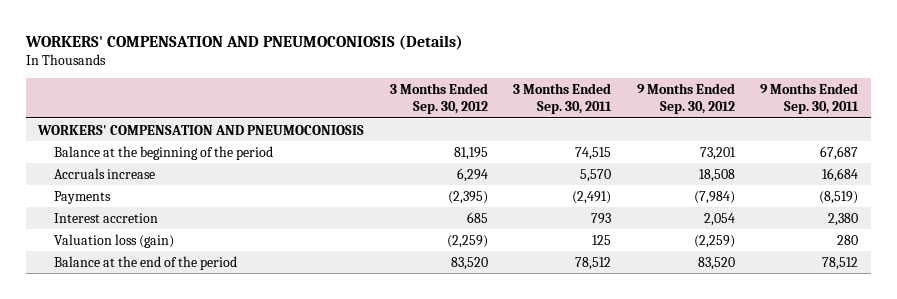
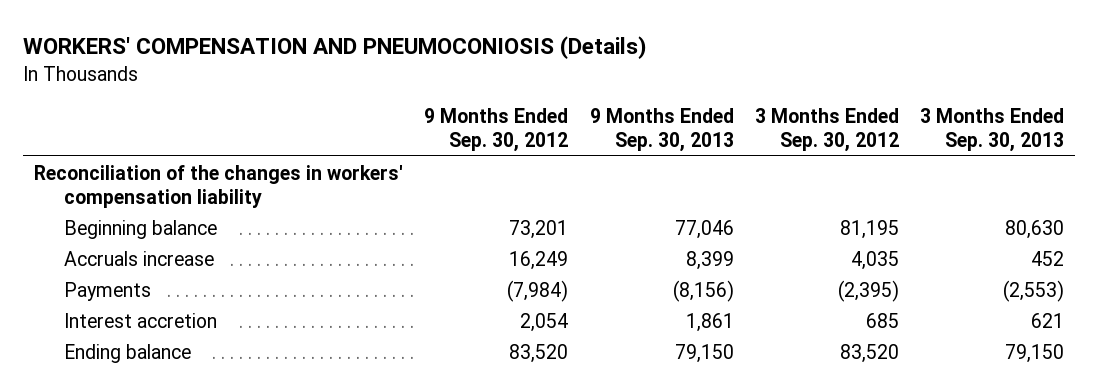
- | 3 Months Ended Sep. 30, 2012 | 3 Months Ended Sep. 30, 2011 | 9 Months Ended Sep. 30, 2012 | 9 Months Ended Sep. 30, 2011
+ | 9 Months Ended Sep. 30, 2012 | 9 Months Ended Sep. 30, 2013 | 3 Months Ended Sep. 30, 2012 | 3 Months Ended Sep. 30, 2013
- WORKERS' COMPENSATION AND PNEUMOCONIOSIS
- Balance at the beginning of the period | 81,195 | 74,515 | 73,201 | 67,687
- Accruals increase | 6,294 | 5,570 | 18,508 | 16,684
+ Reconciliation of the changes in workers' compensation liability
+ Beginning balance | 73,201 | 77,046 | 81,195 | 80,630
+ Accruals increase | 16,249 | 8,399 | 4,035 | 452
- Valuation loss (gain) | (2,259) | 125 | (2,259) | 280
- Balance at the end of the period | 83,520 | 78,512 | 83,520 | 78,512
+ Ending balance | 83,520 | 79,150 | 83,520 | 79,150

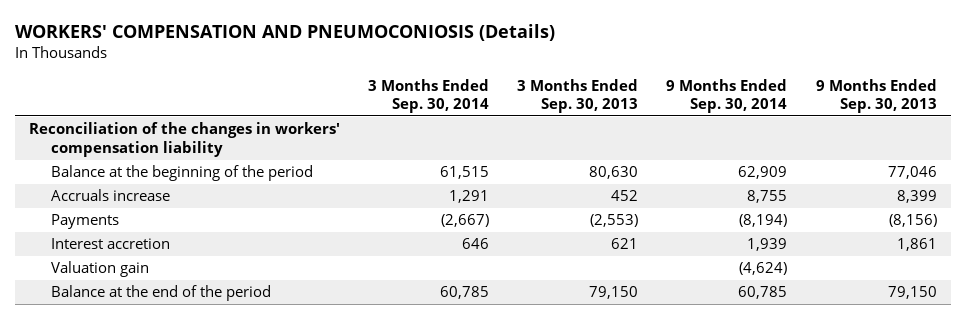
- | 9 Months Ended Sep. 30, 2012 | 9 Months Ended Sep. 30, 2013 | 3 Months Ended Sep. 30, 2012 | 3 Months Ended Sep. 30, 2013
+ | 3 Months Ended Sep. 30, 2014 | 3 Months Ended Sep. 30, 2013 | 9 Months Ended Sep. 30, 2014 | 9 Months Ended Sep. 30, 2013
- Beginning balance | 73,201 | 77,046 | 81,195 | 80,630
+ Balance at the beginning of the period | 61,515 | 80,630 | 62,909 | 77,046
- Ending balance | 83,520 | 79,150 | 83,520 | 79,150
+ Valuation gain | | | (4,624) |
+ Balance at the end of the period | 60,785 | 79,150 | 60,785 | 79,150

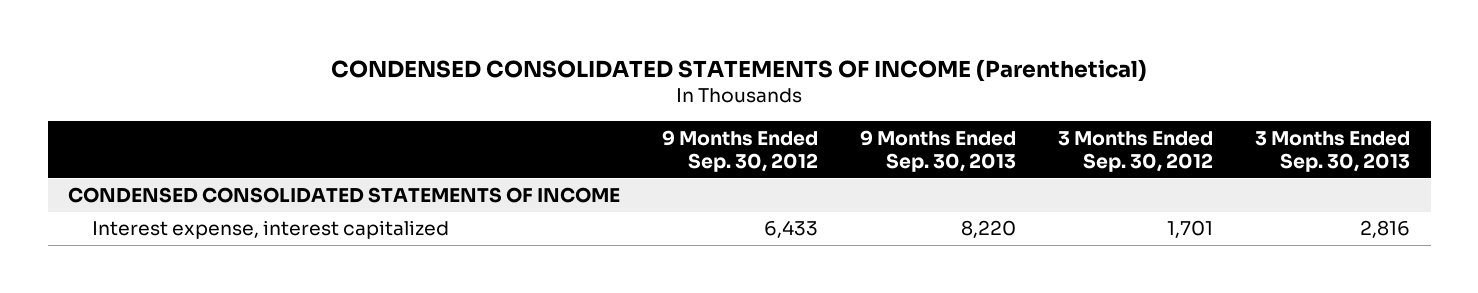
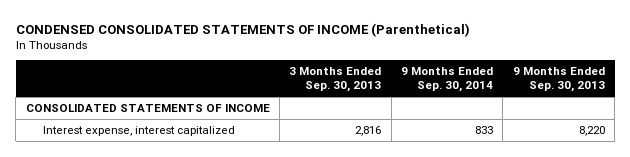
- | 9 Months Ended Sep. 30, 2012 | 9 Months Ended Sep. 30, 2013 | 3 Months Ended Sep. 30, 2012 | 3 Months Ended Sep. 30, 2013
+ | 3 Months Ended Sep. 30, 2013 | 9 Months Ended Sep. 30, 2014 | 9 Months Ended Sep. 30, 2013
- CONDENSED CONSOLIDATED STATEMENTS OF INCOME
+ CONSOLIDATED STATEMENTS OF INCOME

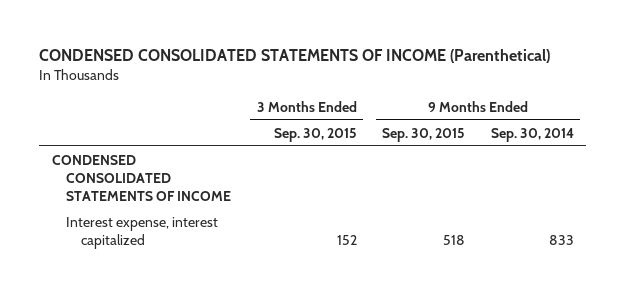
- | 3 Months Ended Sep. 30, 2013 | 9 Months Ended Sep. 30, 2014 | 9 Months Ended Sep. 30, 2013
+ | 3 Months Ended Sep. 30, 2015 | 9 Months Ended Sep. 30, 2015 | 9 Months Ended Sep. 30, 2014
- CONSOLIDATED STATEMENTS OF INCOME
+ CONDENSED CONSOLIDATED STATEMENTS OF INCOME

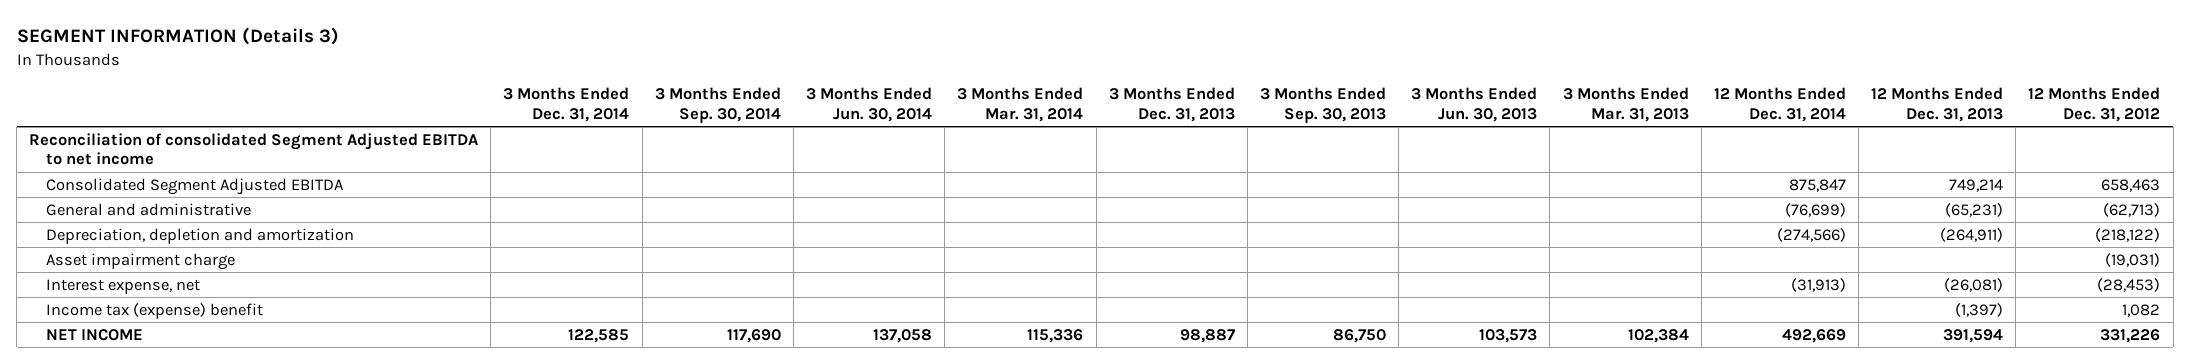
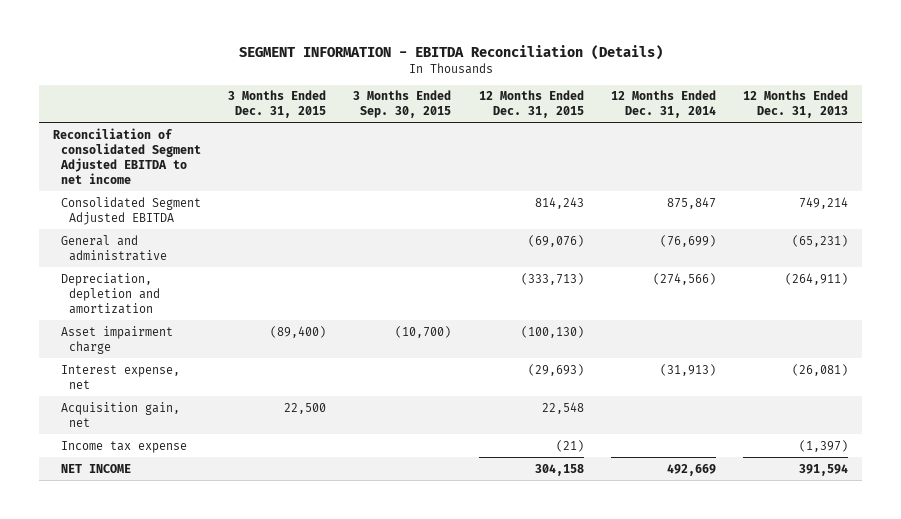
- SEGMENT INFORMATION (Details 3)
+ SEGMENT INFORMATION - EBITDA Reconciliation (Details)
- | 3 Months Ended Dec. 31, 2014 | 3 Months Ended Sep. 30, 2014 | 3 Months Ended Jun. 30, 2014 | 3 Months Ended Mar. 31, 2014 | 3 Months Ended Dec. 31, 2013 | 3 Months Ended Sep. 30, 2013 | 3 Months Ended Jun. 30, 2013 | 3 Months Ended Mar. 31, 2013 | 12 Months Ended Dec. 31, 2014 | 12 Months Ended Dec. 31, 2013 | 12 Months Ended Dec. 31, 2012
+ | 3 Months Ended Dec. 31, 2015 | 3 Months Ended Sep. 30, 2015 | 12 Months Ended Dec. 31, 2015 | 12 Months Ended Dec. 31, 2014 | 12 Months Ended Dec. 31, 2013
- Income tax (expense) benefit | | | | | | | | | | (1,397) | 1,082
+ Acquisition gain, net | 22,500 | | 22,548 | |
+ Income tax expense | | | (21) | | (1,397)

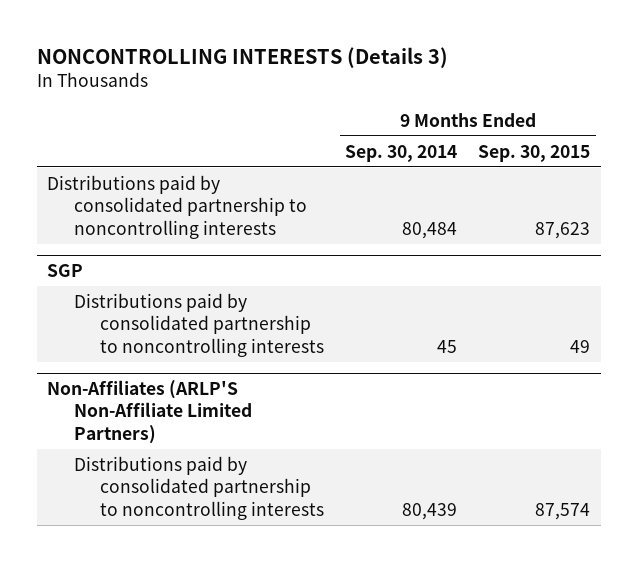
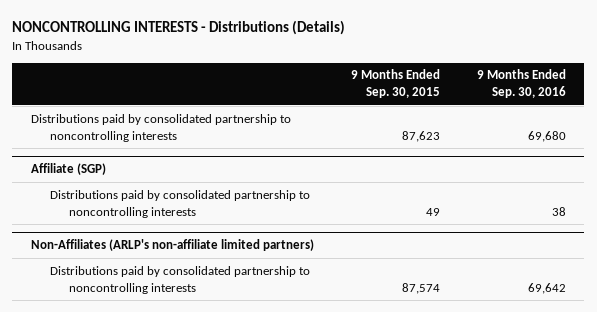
- NONCONTROLLING INTERESTS (Details 3)
+ NONCONTROLLING INTERESTS - Distributions (Details)
- | 9 Months Ended Sep. 30, 2014 | 9 Months Ended Sep. 30, 2015
+ | 9 Months Ended Sep. 30, 2015 | 9 Months Ended Sep. 30, 2016
- SGP
+ Affiliate (SGP)
- Non-Affiliates (ARLP'S Non-Affiliate Limited Partners)
+ Non-Affiliates (ARLP's non-affiliate limited partners)

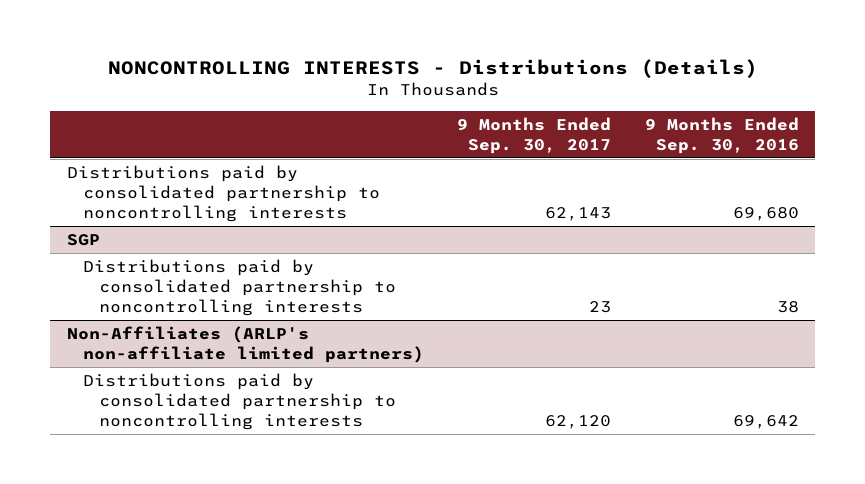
- | 9 Months Ended Sep. 30, 2015 | 9 Months Ended Sep. 30, 2016
+ | 9 Months Ended Sep. 30, 2017 | 9 Months Ended Sep. 30, 2016
- Affiliate (SGP)
+ SGP

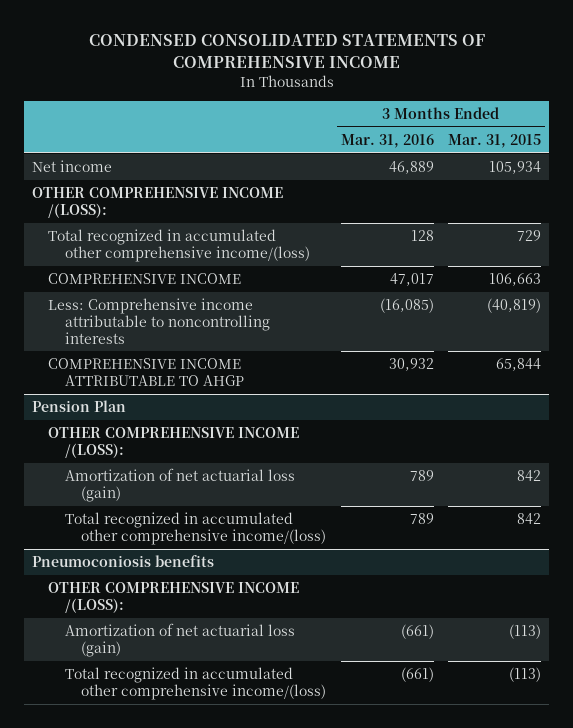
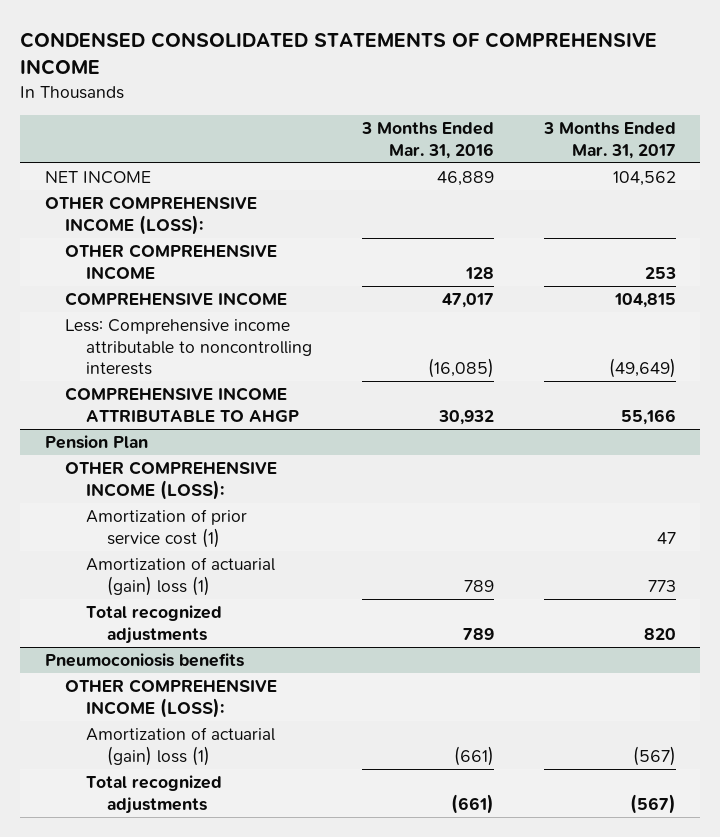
- | 3 Months Ended Mar. 31, 2016 | 3 Months Ended Mar. 31, 2015
+ | 3 Months Ended Mar. 31, 2016 | 3 Months Ended Mar. 31, 2017
- Net income | 46,889 | 105,934
- OTHER COMPREHENSIVE INCOME /(LOSS):
- Total recognized in accumulated other comprehensive income/(loss) | 128 | 729
+ NET INCOME | 46,889 | 104,562
+ OTHER COMPREHENSIVE INCOME (LOSS):
+ OTHER COMPREHENSIVE INCOME | 128 | 253
@ Pension Plan
- OTHER COMPREHENSIVE INCOME /(LOSS):
- Amortization of net actuarial loss (gain) | 789 | 842
- Total recognized in accumulated other comprehensive income/(loss) | 789 | 842
+ OTHER COMPREHENSIVE INCOME (LOSS):
+ Amortization of prior service cost (1) | | 47
+ Amortization of actuarial (gain) loss (1) | 789 | 773
+ Total recognized adjustments | 789 | 820
@ Pneumoconiosis benefits
- OTHER COMPREHENSIVE INCOME /(LOSS):
- Amortization of net actuarial loss (gain) | (661) | (113)
- Total recognized in accumulated other comprehensive income/(loss) | (661) | (113)
+ OTHER COMPREHENSIVE INCOME (LOSS):
+ Amortization of actuarial (gain) loss (1) | (661) | (567)
+ Total recognized adjustments | (661) | (567)

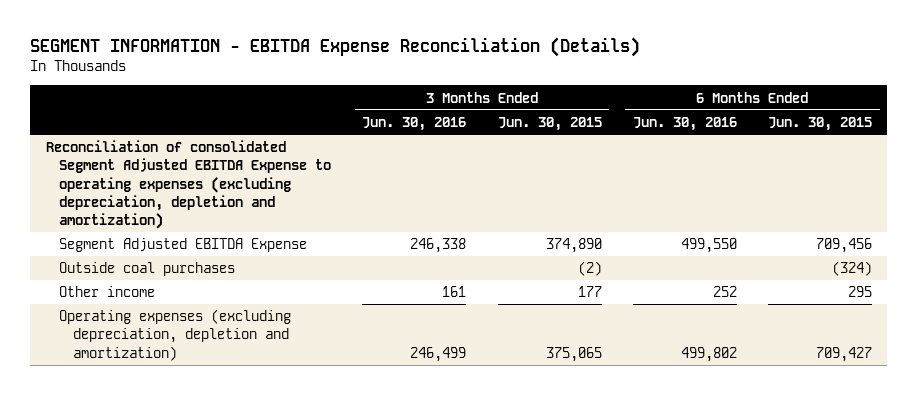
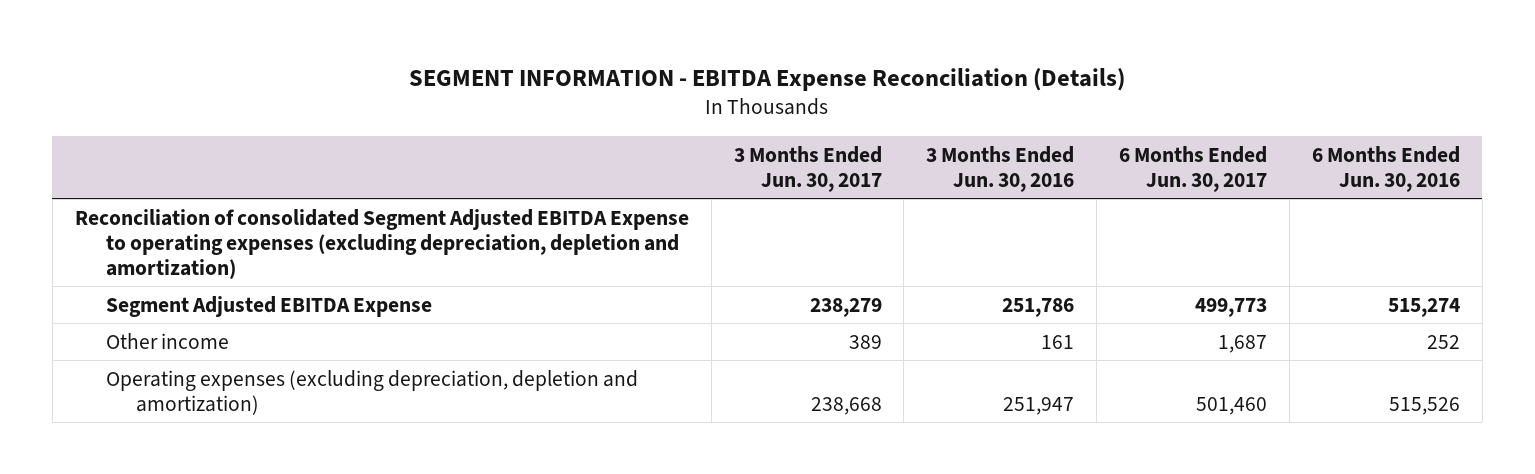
- | 3 Months Ended Jun. 30, 2016 | 3 Months Ended Jun. 30, 2015 | 6 Months Ended Jun. 30, 2016 | 6 Months Ended Jun. 30, 2015
+ | 3 Months Ended Jun. 30, 2017 | 3 Months Ended Jun. 30, 2016 | 6 Months Ended Jun. 30, 2017 | 6 Months Ended Jun. 30, 2016
- Segment Adjusted EBITDA Expense | 246,338 | 374,890 | 499,550 | 709,456
- Outside coal purchases | | (2) | | (324)
+ Segment Adjusted EBITDA Expense | 238,279 | 251,786 | 499,773 | 515,274
- Operating expenses (excluding depreciation, depletion and amortization) | 246,499 | 375,065 | 499,802 | 709,427
+ Operating expenses (excluding depreciation, depletion and amortization) | 238,668 | 251,947 | 501,460 | 515,526

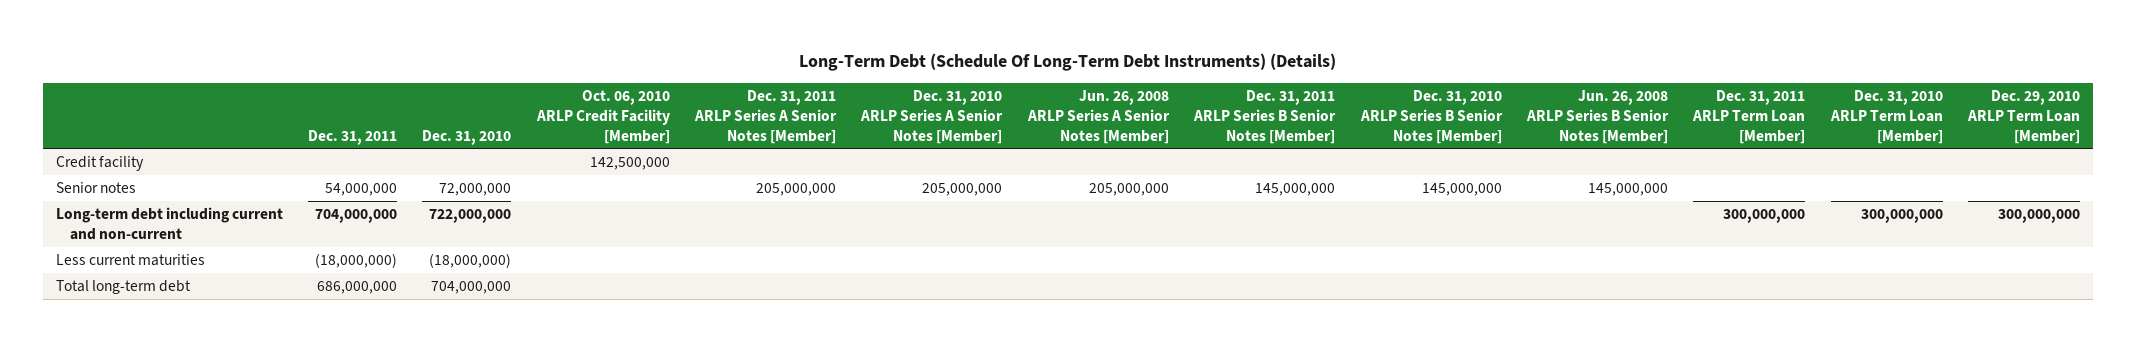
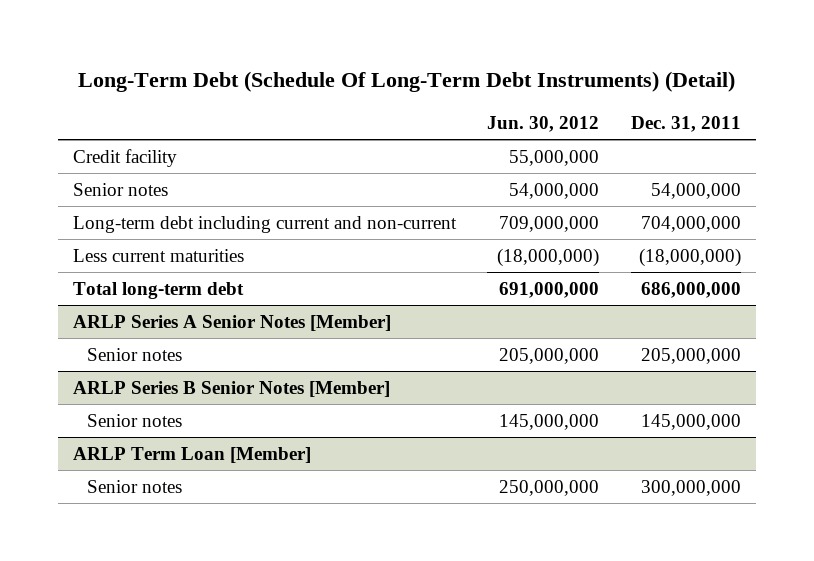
- Long-Term Debt (Schedule Of Long-Term Debt Instruments) (Details)
+ Long-Term Debt (Schedule Of Long-Term Debt Instruments) (Detail)
- | Dec. 31, 2011 | Dec. 31, 2010 | Oct. 06, 2010 ARLP Credit Facility [Member] | Dec. 31, 2011 ARLP Series A Senior Notes [Member] | Dec. 31, 2010 ARLP Series A Senior Notes [Member] | Jun. 26, 2008 ARLP Series A Senior Notes [Member] | Dec. 31, 2011 ARLP Series B Senior Notes [Member] | Dec. 31, 2010 ARLP Series B Senior Notes [Member] | Jun. 26, 2008 ARLP Series B Senior Notes [Member] | Dec. 31, 2011 ARLP Term Loan [Member] | Dec. 31, 2010 ARLP Term Loan [Member] | Dec. 29, 2010 ARLP Term Loan [Member]
+ | Jun. 30, 2012 | Dec. 31, 2011
+ ARLP Series A Senior Notes [Member]
+ Senior notes | 205,000,000 | 205,000,000
+ ARLP Series B Senior Notes [Member]
+ Senior notes | 145,000,000 | 145,000,000
+ ARLP Term Loan [Member]
+ Senior notes | 250,000,000 | 300,000,000

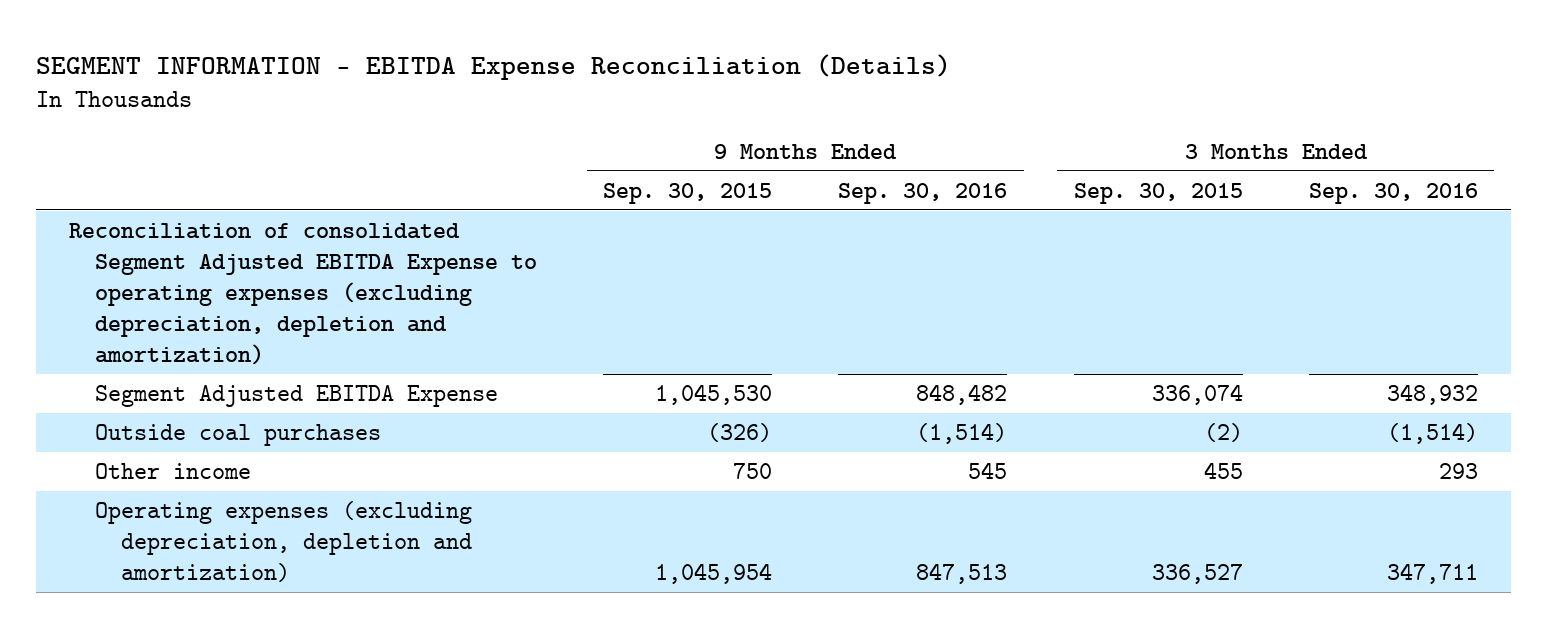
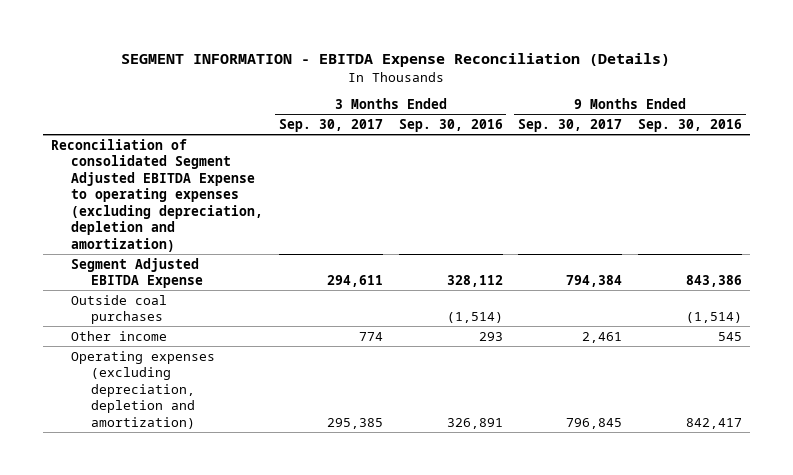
- | 9 Months Ended Sep. 30, 2015 | 9 Months Ended Sep. 30, 2016 | 3 Months Ended Sep. 30, 2015 | 3 Months Ended Sep. 30, 2016
+ | 3 Months Ended Sep. 30, 2017 | 3 Months Ended Sep. 30, 2016 | 9 Months Ended Sep. 30, 2017 | 9 Months Ended Sep. 30, 2016
- Segment Adjusted EBITDA Expense | 1,045,530 | 848,482 | 336,074 | 348,932
+ Segment Adjusted EBITDA Expense | 294,611 | 328,112 | 794,384 | 843,386
- Operating expenses (excluding depreciation, depletion and amortization) | 1,045,954 | 847,513 | 336,527 | 347,711
+ Operating expenses (excluding depreciation, depletion and amortization) | 295,385 | 326,891 | 796,845 | 842,417

